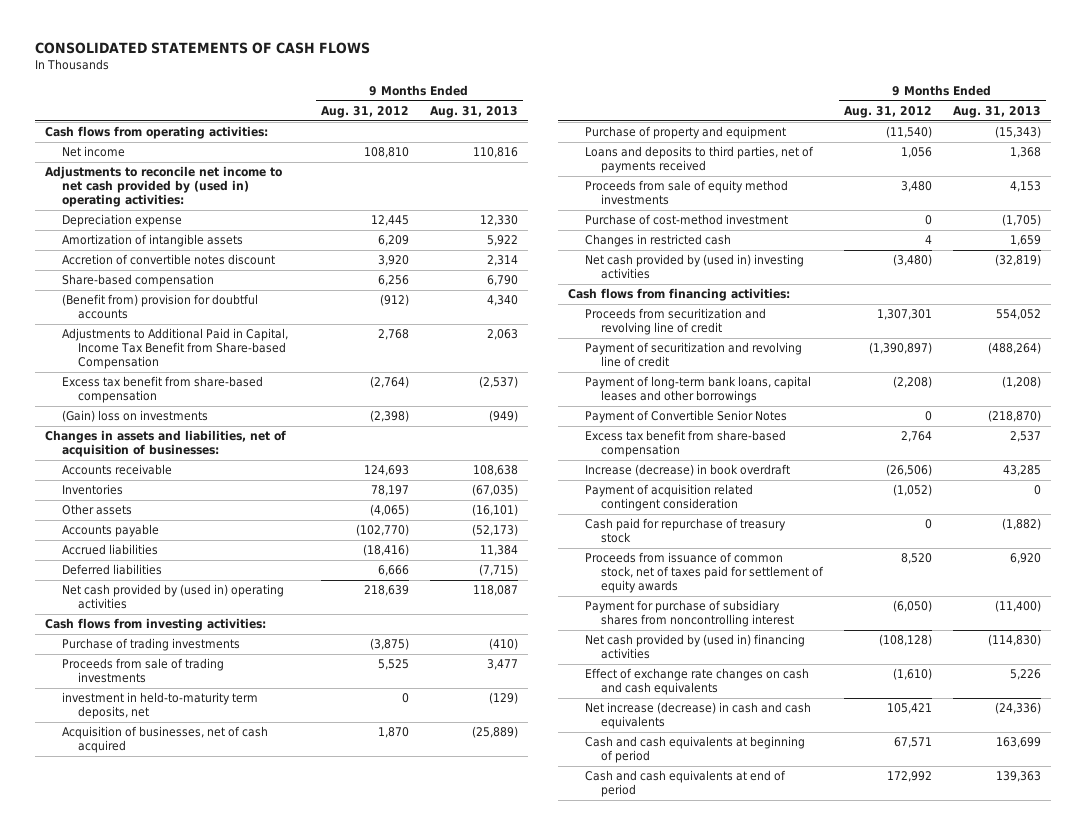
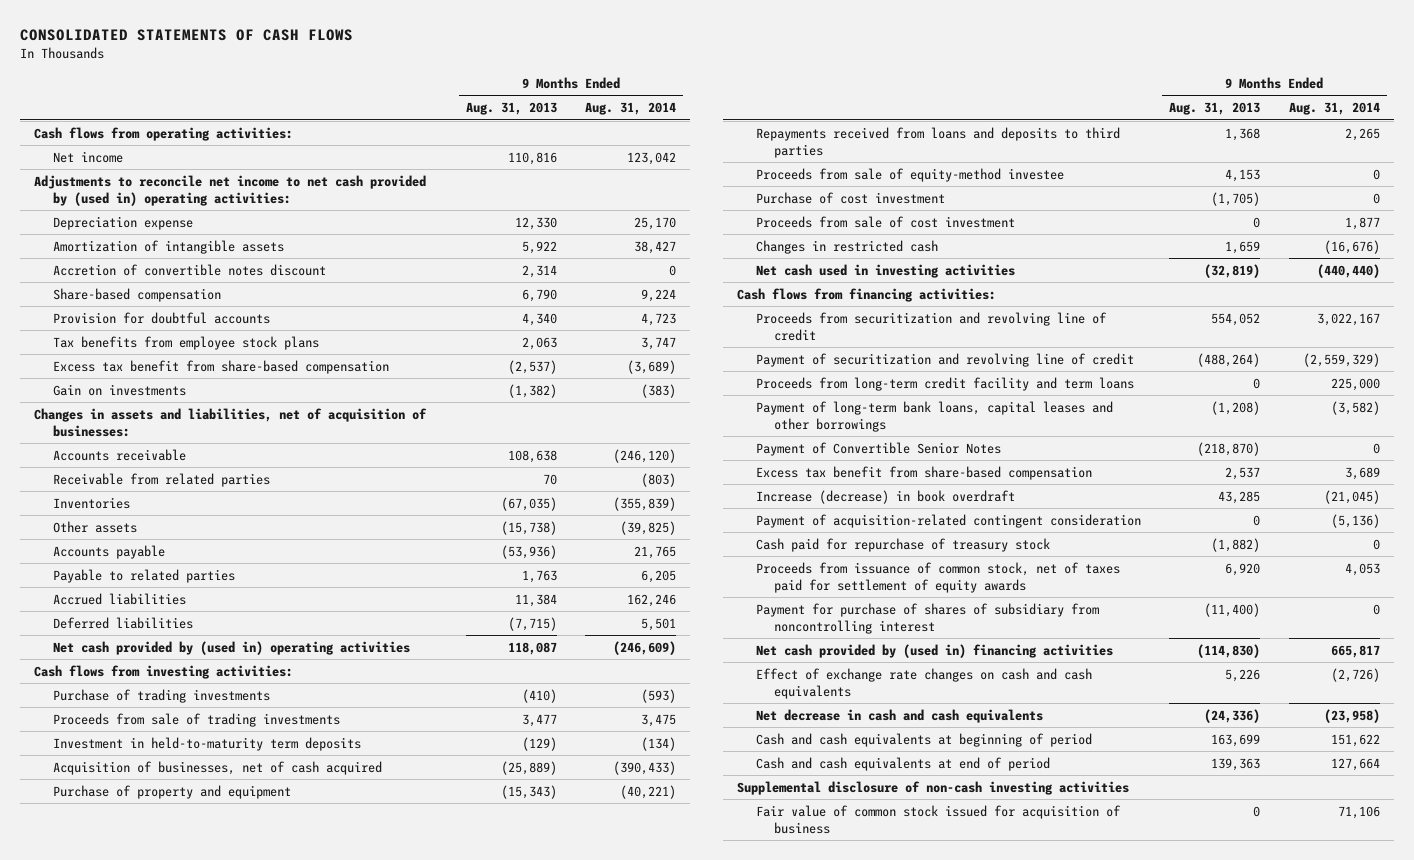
- | 9 Months Ended Aug. 31, 2012 | 9 Months Ended Aug. 31, 2013
+ | 9 Months Ended Aug. 31, 2013 | 9 Months Ended Aug. 31, 2014
- (Benefit from) provision for doubtful accounts | (912) | 4,340
- Adjustments to Additional Paid in Capital, Income Tax Benefit from Share-based Compensation | 2,768 | 2,063
+ Provision for doubtful accounts | 4,340 | 4,723
+ Tax benefits from employee stock plans | 2,063 | 3,747
- (Gain) loss on investments | (2,398) | (949)
+ Gain on investments | (1,382) | (383)
+ Receivable from related parties | 70 | (803)
- Other assets | (4,065) | (16,101)
- Accounts payable | (102,770) | (52,173)
+ Other assets | (15,738) | (39,825)
+ Accounts payable | (53,936) | 21,765
+ Payable to related parties | 1,763 | 6,205
- investment in held-to-maturity term deposits, net | 0 | (129)
+ Investment in held-to-maturity term deposits | (129) | (134)
- Loans and deposits to third parties, net of payments received | 1,056 | 1,368
- Proceeds from sale of equity method investments | 3,480 | 4,153
- Purchase of cost-method investment | 0 | (1,705)
+ Repayments received from loans and deposits to third parties | 1,368 | 2,265
+ Proceeds from sale of equity-method investee | 4,153 | 0
+ Purchase of cost investment | (1,705) | 0
+ Proceeds from sale of cost investment | 0 | 1,877
- Net cash provided by (used in) investing activities | (3,480) | (32,819)
+ Net cash used in investing activities | (32,819) | (440,440)
+ Proceeds from long-term credit facility and term loans | 0 | 225,000
- Payment of acquisition related contingent consideration | (1,052) | 0
+ Payment of acquisition-related contingent consideration | 0 | (5,136)
- Payment for purchase of subsidiary shares from noncontrolling interest | (6,050) | (11,400)
+ Payment for purchase of shares of subsidiary from noncontrolling interest | (11,400) | 0
- Net increase (decrease) in cash and cash equivalents | 105,421 | (24,336)
+ Net decrease in cash and cash equivalents | (24,336) | (23,958)
+ Supplemental disclosure of non-cash investing activities
+ Fair value of common stock issued for acquisition of business | 0 | 71,106

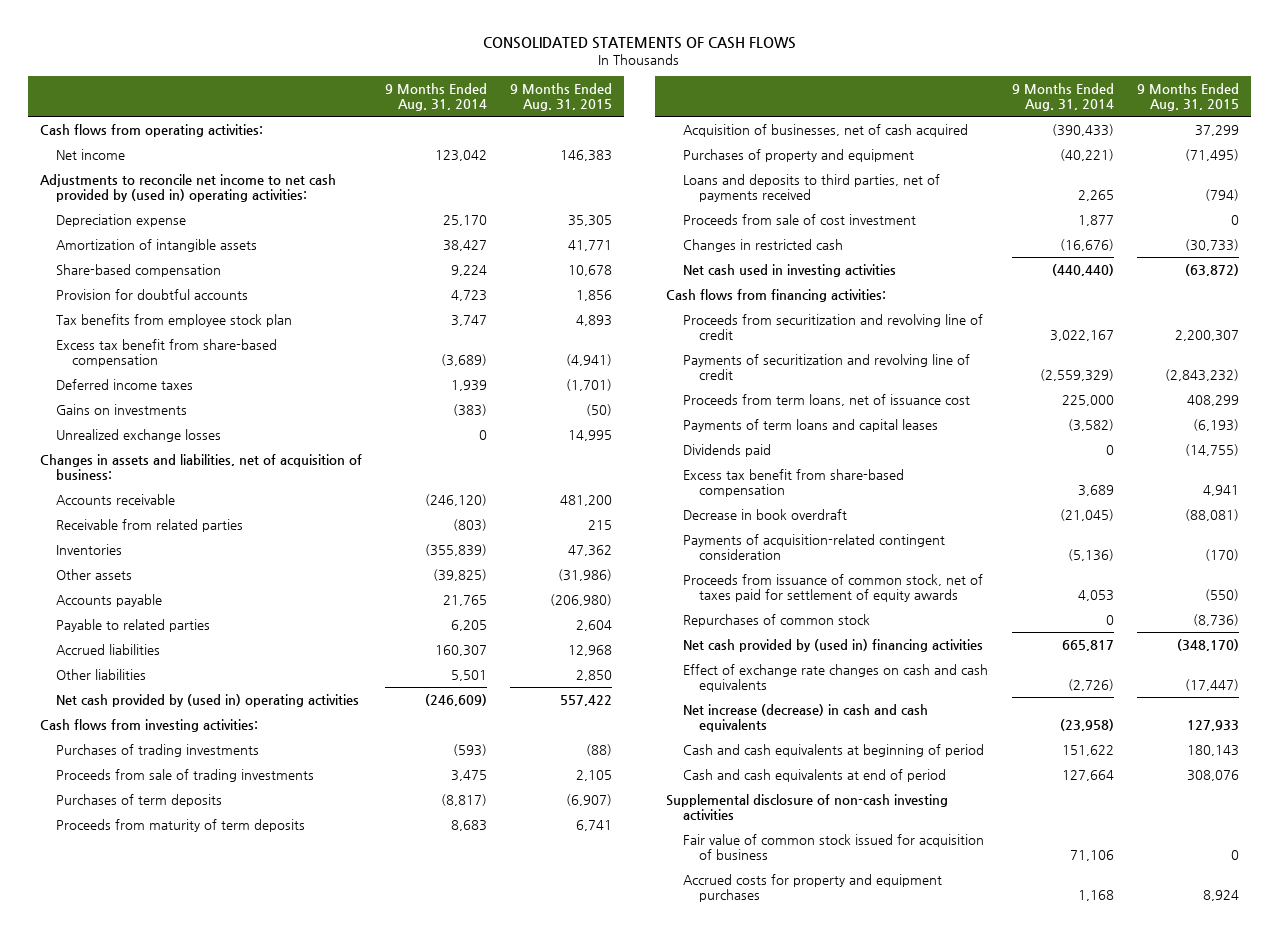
- | 9 Months Ended Aug. 31, 2013 | 9 Months Ended Aug. 31, 2014
+ | 9 Months Ended Aug. 31, 2014 | 9 Months Ended Aug. 31, 2015
- Accretion of convertible notes discount | 2,314 | 0
- Tax benefits from employee stock plans | 2,063 | 3,747
+ Tax benefits from employee stock plan | 3,747 | 4,893
- Gain on investments | (1,382) | (383)
- Changes in assets and liabilities, net of acquisition of businesses:
+ Deferred income taxes | 1,939 | (1,701)
+ Gains on investments | (383) | (50)
+ Unrealized exchange losses | 0 | 14,995
+ Changes in assets and liabilities, net of acquisition of business:
- Accrued liabilities | 11,384 | 162,246
- Deferred liabilities | (7,715) | 5,501
+ Accrued liabilities | 160,307 | 12,968
+ Other liabilities | 5,501 | 2,850
- Purchase of trading investments | (410) | (593)
+ Purchases of trading investments | (593) | (88)
- Investment in held-to-maturity term deposits | (129) | (134)
+ Purchases of term deposits | (8,817) | (6,907)
+ Proceeds from maturity of term deposits | 8,683 | 6,741
- Purchase of property and equipment | (15,343) | (40,221)
- Repayments received from loans and deposits to third parties | 1,368 | 2,265
- Proceeds from sale of equity-method investee | 4,153 | 0
- Purchase of cost investment | (1,705) | 0
+ Purchases of property and equipment | (40,221) | (71,495)
+ Loans and deposits to third parties, net of payments received | 2,265 | (794)
- Payment of securitization and revolving line of credit | (488,264) | (2,559,329)
- Proceeds from long-term credit facility and term loans | 0 | 225,000
- Payment of long-term bank loans, capital leases and other borrowings | (1,208) | (3,582)
- Payment of Convertible Senior Notes | (218,870) | 0
+ Payments of securitization and revolving line of credit | (2,559,329) | (2,843,232)
+ Proceeds from term loans, net of issuance cost | 225,000 | 408,299
+ Payments of term loans and capital leases | (3,582) | (6,193)
+ Dividends paid | 0 | (14,755)
- Increase (decrease) in book overdraft | 43,285 | (21,045)
- Payment of acquisition-related contingent consideration | 0 | (5,136)
- Cash paid for repurchase of treasury stock | (1,882) | 0
+ Decrease in book overdraft | (21,045) | (88,081)
+ Payments of acquisition-related contingent consideration | (5,136) | (170)
- Payment for purchase of shares of subsidiary from noncontrolling interest | (11,400) | 0
+ Repurchases of common stock | 0 | (8,736)
- Net decrease in cash and cash equivalents | (24,336) | (23,958)
+ Net increase (decrease) in cash and cash equivalents | (23,958) | 127,933
+ Accrued costs for property and equipment purchases | 1,168 | 8,924

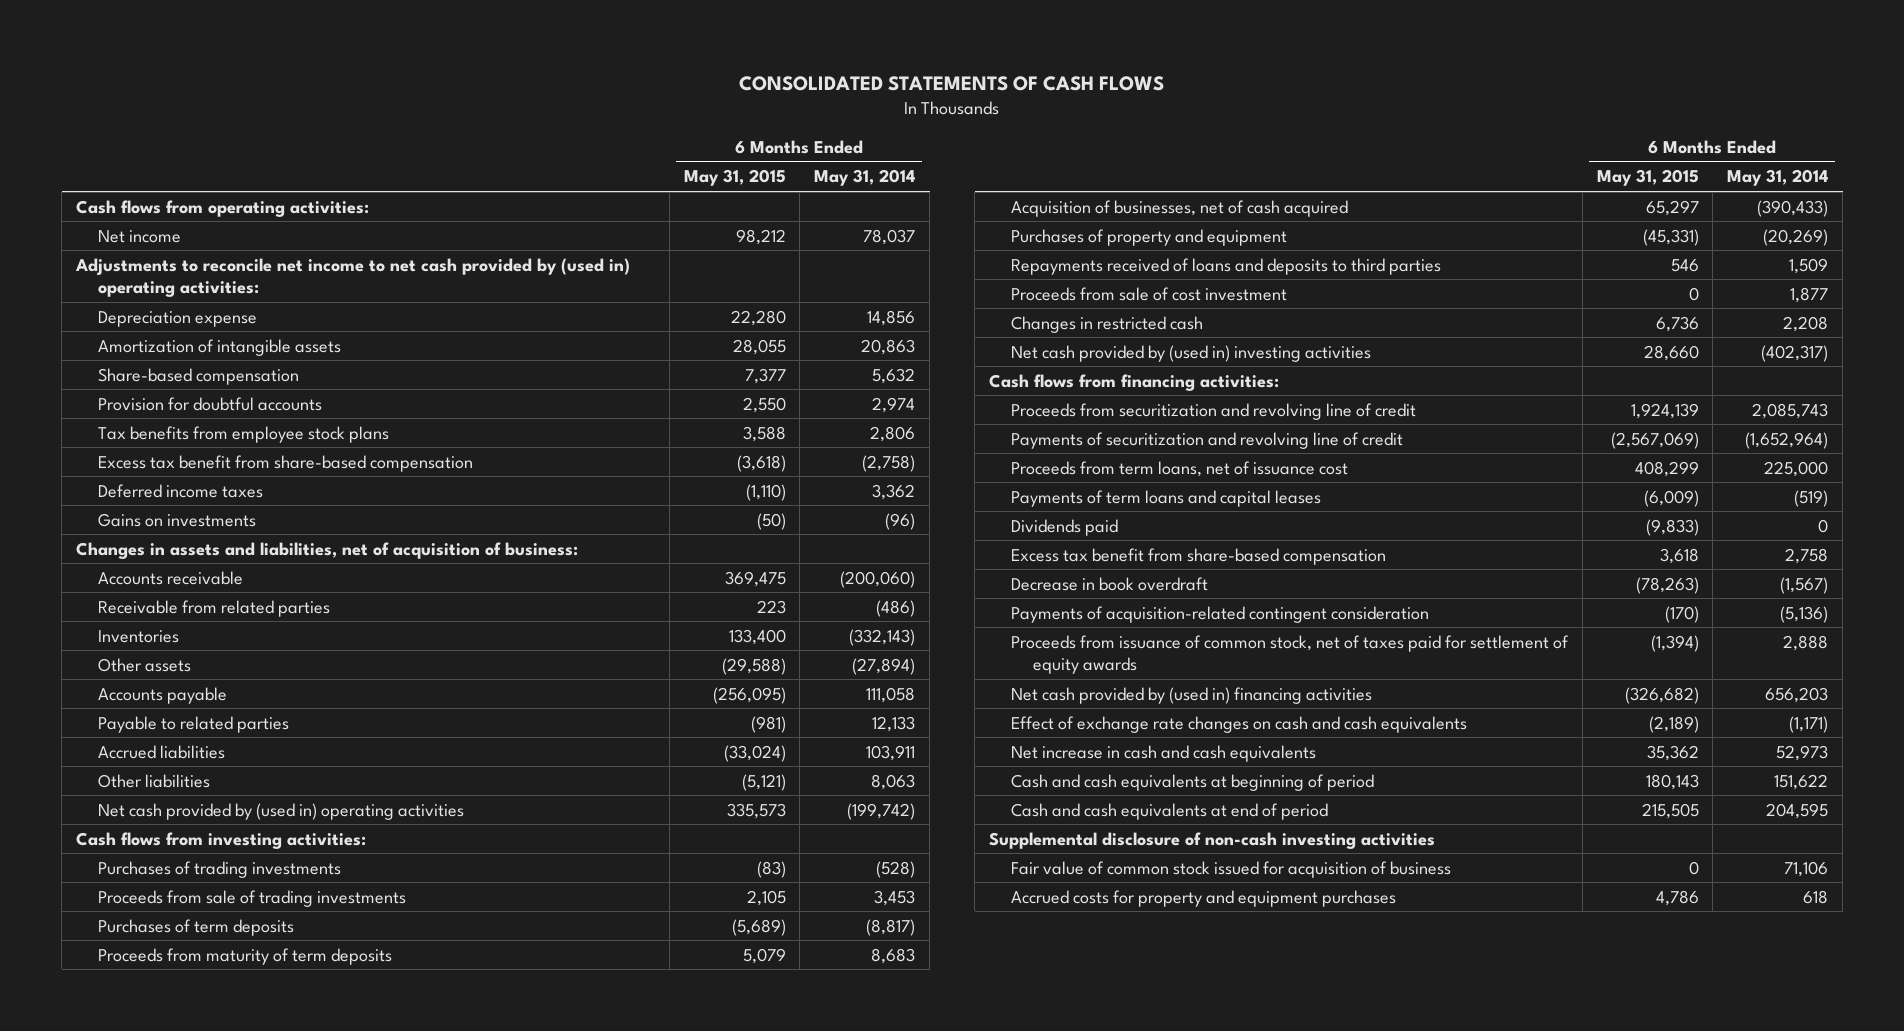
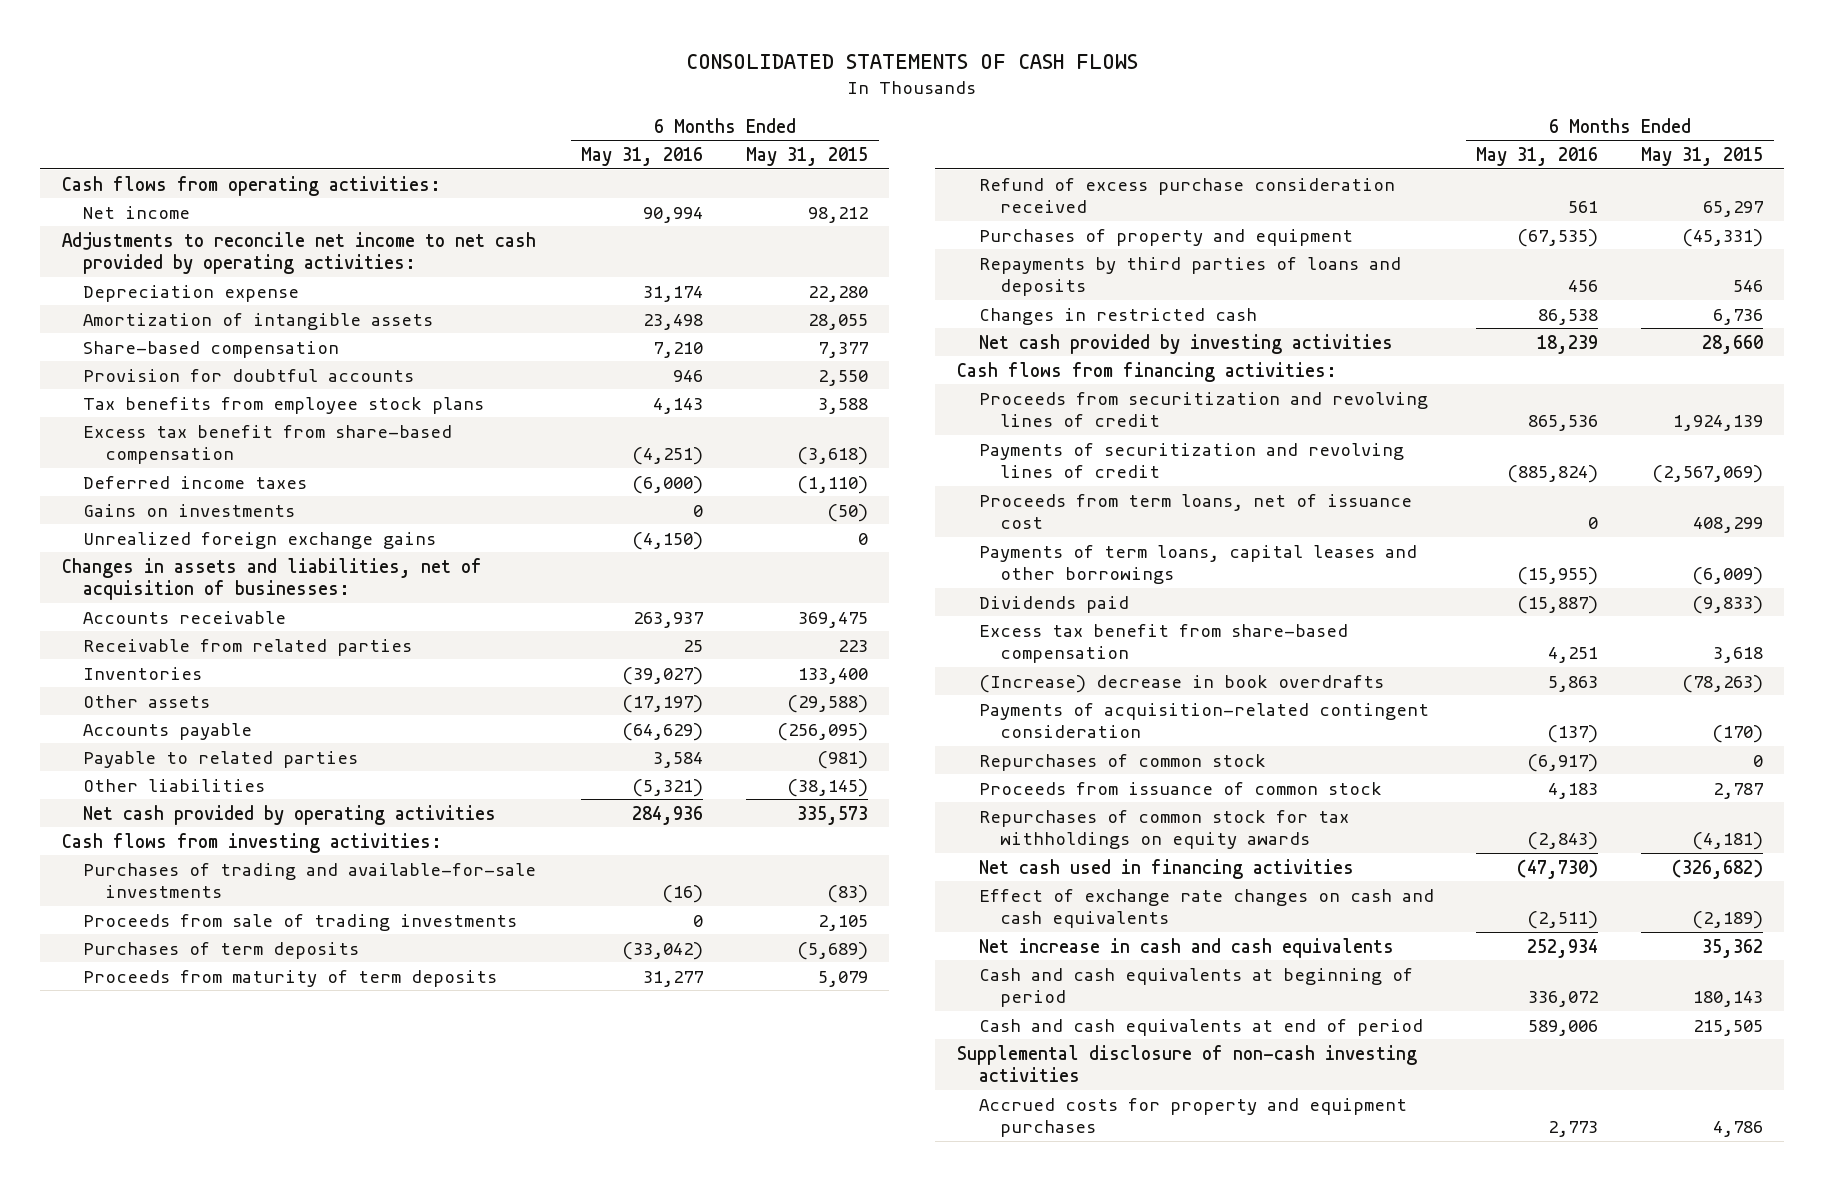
- | 6 Months Ended May 31, 2015 | 6 Months Ended May 31, 2014
+ | 6 Months Ended May 31, 2016 | 6 Months Ended May 31, 2015
- Adjustments to reconcile net income to net cash provided by (used in) operating activities:
+ Adjustments to reconcile net income to net cash provided by operating activities:
- Changes in assets and liabilities, net of acquisition of business:
+ Unrealized foreign exchange gains | (4,150) | 0
+ Changes in assets and liabilities, net of acquisition of businesses:
- Accrued liabilities | (33,024) | 103,911
- Other liabilities | (5,121) | 8,063
- Net cash provided by (used in) operating activities | 335,573 | (199,742)
+ Other liabilities | (5,321) | (38,145)
+ Net cash provided by operating activities | 284,936 | 335,573
- Purchases of trading investments | (83) | (528)
+ Purchases of trading and available-for-sale investments | (16) | (83)
- Acquisition of businesses, net of cash acquired | 65,297 | (390,433)
+ Refund of excess purchase consideration received | 561 | 65,297
- Repayments received of loans and deposits to third parties | 546 | 1,509
- Proceeds from sale of cost investment | 0 | 1,877
+ Repayments by third parties of loans and deposits | 456 | 546
- Net cash provided by (used in) investing activities | 28,660 | (402,317)
+ Net cash provided by investing activities | 18,239 | 28,660
- Proceeds from securitization and revolving line of credit | 1,924,139 | 2,085,743
- Payments of securitization and revolving line of credit | (2,567,069) | (1,652,964)
+ Proceeds from securitization and revolving lines of credit | 865,536 | 1,924,139
+ Payments of securitization and revolving lines of credit | (885,824) | (2,567,069)
- Payments of term loans and capital leases | (6,009) | (519)
+ Payments of term loans, capital leases and other borrowings | (15,955) | (6,009)
- Decrease in book overdraft | (78,263) | (1,567)
+ (Increase) decrease in book overdrafts | 5,863 | (78,263)
- Proceeds from issuance of common stock, net of taxes paid for settlement of equity awards | (1,394) | 2,888
- Net cash provided by (used in) financing activities | (326,682) | 656,203
+ Repurchases of common stock | (6,917) | 0
+ Proceeds from issuance of common stock | 4,183 | 2,787
+ Repurchases of common stock for tax withholdings on equity awards | (2,843) | (4,181)
+ Net cash used in financing activities | (47,730) | (326,682)
- Fair value of common stock issued for acquisition of business | 0 | 71,106

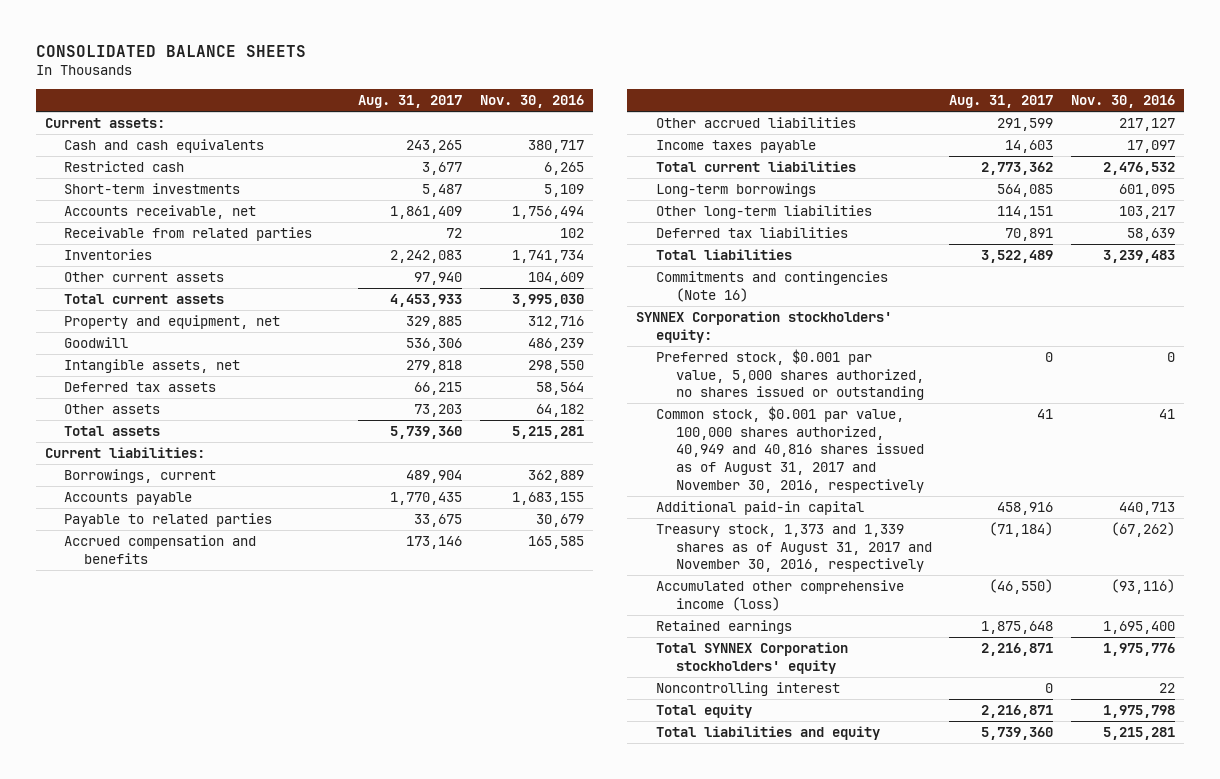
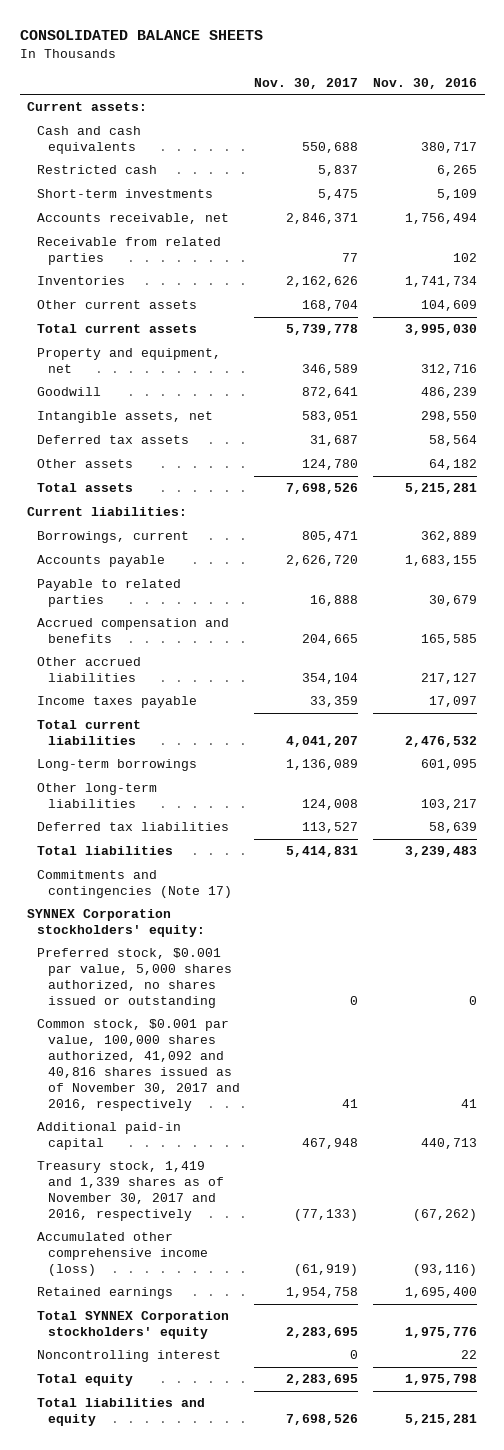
- | Aug. 31, 2017 | Nov. 30, 2016
+ | Nov. 30, 2017 | Nov. 30, 2016
- Commitments and contingencies (Note 16)
+ Commitments and contingencies (Note 17)
- Common stock, $0.001 par value, 100,000 shares authorized, 40,949 and 40,816 shares issued as of August 31, 2017 and November 30, 2016, respectively | 41 | 41
+ Common stock, $0.001 par value, 100,000 shares authorized, 41,092 and 40,816 shares issued as of November 30, 2017 and 2016, respectively | 41 | 41
- Treasury stock, 1,373 and 1,339 shares as of August 31, 2017 and November 30, 2016, respectively | (71,184) | (67,262)
+ Treasury stock, 1,419 and 1,339 shares as of November 30, 2017 and 2016, respectively | (77,133) | (67,262)

